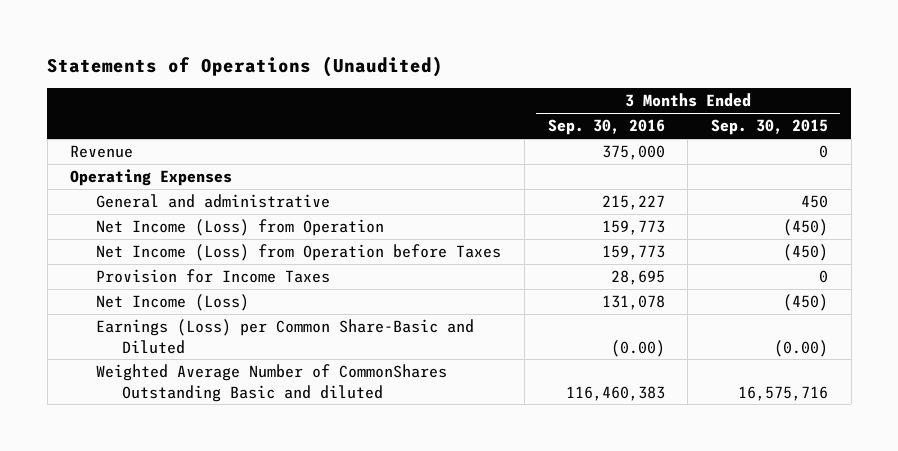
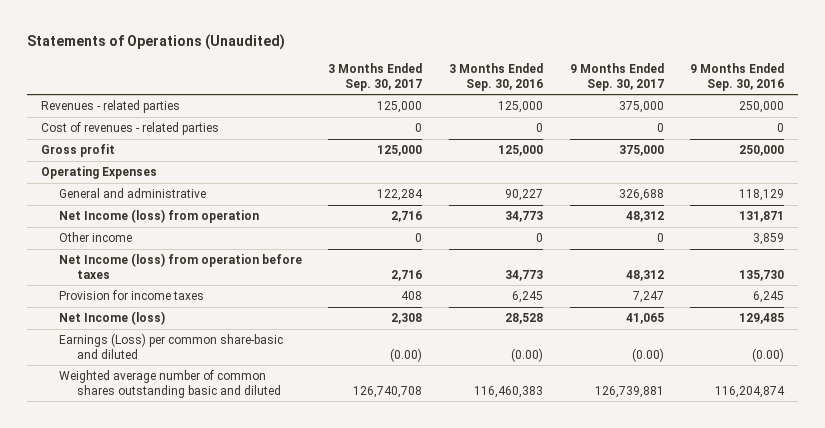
- | 3 Months Ended Sep. 30, 2016 | 3 Months Ended Sep. 30, 2015
+ | 3 Months Ended Sep. 30, 2017 | 3 Months Ended Sep. 30, 2016 | 9 Months Ended Sep. 30, 2017 | 9 Months Ended Sep. 30, 2016
- Revenue | 375,000 | 0
+ Revenues - related parties | 125,000 | 125,000 | 375,000 | 250,000
+ Cost of revenues - related parties | 0 | 0 | 0 | 0
+ Gross profit | 125,000 | 125,000 | 375,000 | 250,000
- General and administrative | 215,227 | 450
- Net Income (Loss) from Operation | 159,773 | (450)
- Net Income (Loss) from Operation before Taxes | 159,773 | (450)
- Provision for Income Taxes | 28,695 | 0
- Net Income (Loss) | 131,078 | (450)
- Earnings (Loss) per Common Share-Basic and Diluted | (0.00) | (0.00)
- Weighted Average Number of CommonShares Outstanding Basic and diluted | 116,460,383 | 16,575,716
+ General and administrative | 122,284 | 90,227 | 326,688 | 118,129
+ Net Income (loss) from operation | 2,716 | 34,773 | 48,312 | 131,871
+ Other income | 0 | 0 | 0 | 3,859
+ Net Income (loss) from operation before taxes | 2,716 | 34,773 | 48,312 | 135,730
+ Provision for income taxes | 408 | 6,245 | 7,247 | 6,245
+ Net Income (loss) | 2,308 | 28,528 | 41,065 | 129,485
+ Earnings (Loss) per common share-basic and diluted | (0.00) | (0.00) | (0.00) | (0.00)
+ Weighted average number of common shares outstanding basic and diluted | 126,740,708 | 116,460,383 | 126,739,881 | 116,204,874

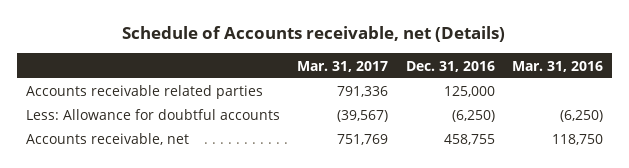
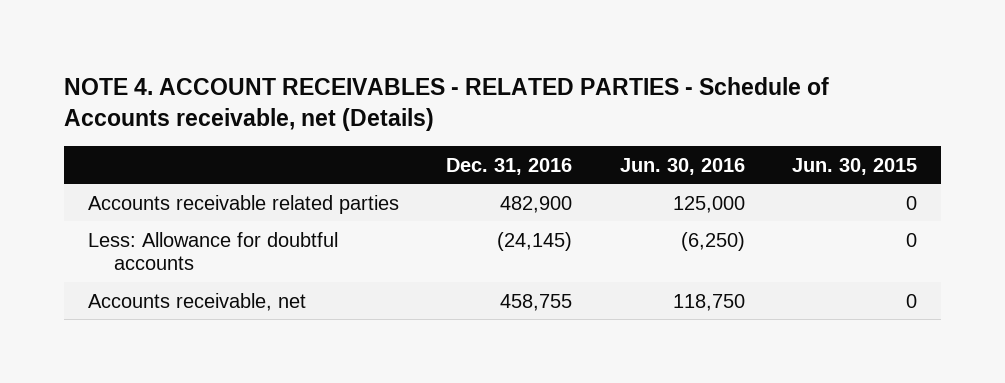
- Schedule of Accounts receivable, net (Details)
+ NOTE 4. ACCOUNT RECEIVABLES - RELATED PARTIES - Schedule of Accounts receivable, net (Details)
- | Mar. 31, 2017 | Dec. 31, 2016 | Mar. 31, 2016
+ | Dec. 31, 2016 | Jun. 30, 2016 | Jun. 30, 2015
- Accounts receivable related parties | 791,336 | 125,000 |
- Less: Allowance for doubtful accounts | (39,567) | (6,250) | (6,250)
+ Accounts receivable related parties | 482,900 | 125,000 | 0
+ Less: Allowance for doubtful accounts | (24,145) | (6,250) | 0

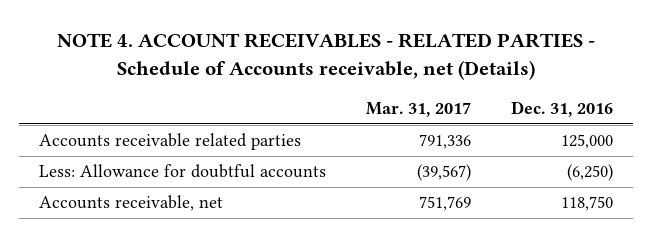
- | Dec. 31, 2016 | Jun. 30, 2016 | Jun. 30, 2015
+ | Mar. 31, 2017 | Dec. 31, 2016
- Accounts receivable related parties | 482,900 | 125,000 | 0
- Less: Allowance for doubtful accounts | (24,145) | (6,250) | 0
- Accounts receivable, net | 458,755 | 118,750 | 0
+ Accounts receivable related parties | 791,336 | 125,000
+ Less: Allowance for doubtful accounts | (39,567) | (6,250)
+ Accounts receivable, net | 751,769 | 118,750

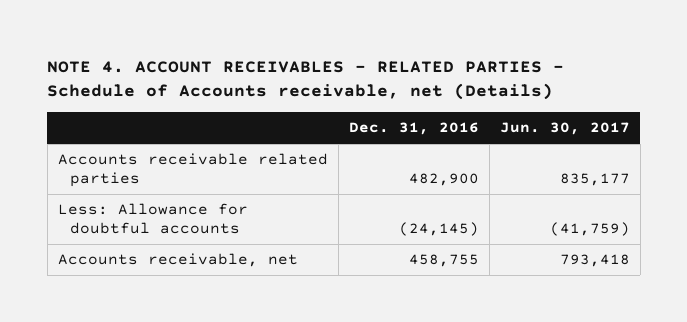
- | Mar. 31, 2017 | Dec. 31, 2016
+ | Dec. 31, 2016 | Jun. 30, 2017
- Accounts receivable related parties | 791,336 | 125,000
- Less: Allowance for doubtful accounts | (39,567) | (6,250)
- Accounts receivable, net | 751,769 | 118,750
+ Accounts receivable related parties | 482,900 | 835,177
+ Less: Allowance for doubtful accounts | (24,145) | (41,759)
+ Accounts receivable, net | 458,755 | 793,418

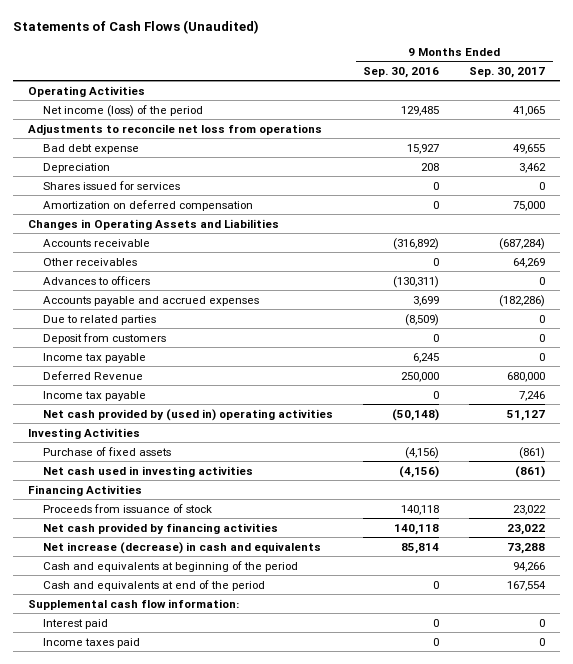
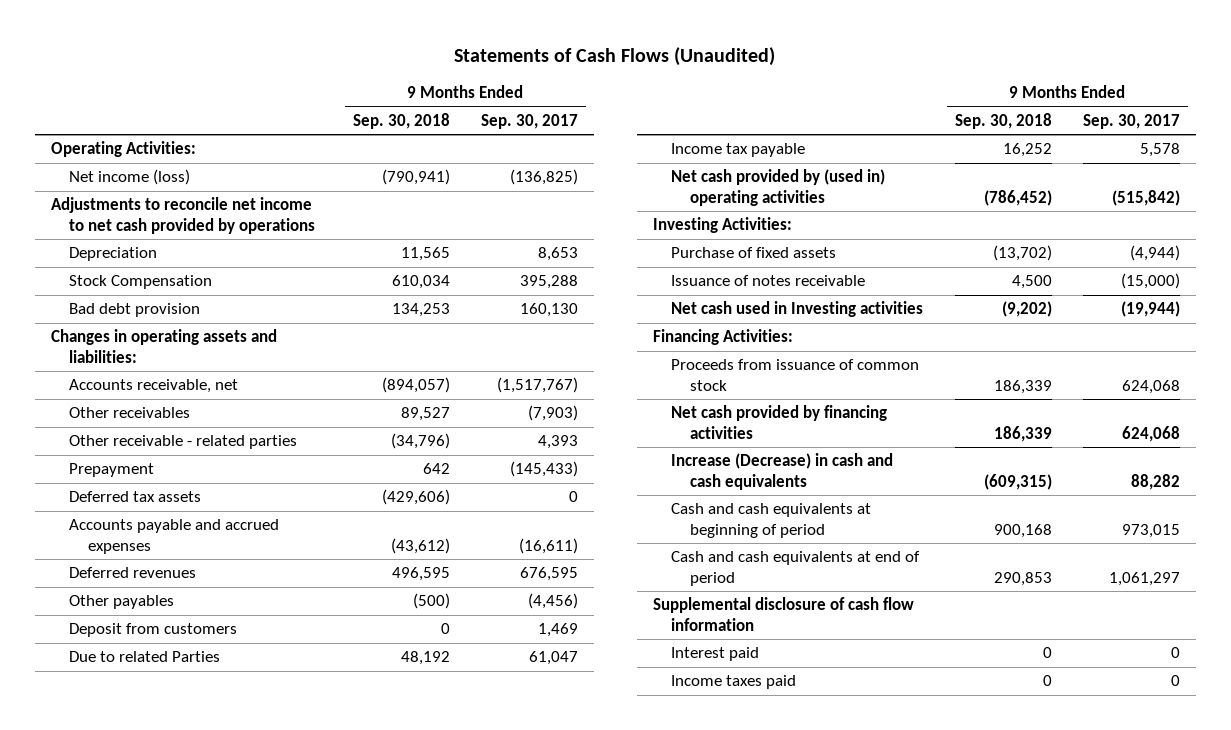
- | 9 Months Ended Sep. 30, 2016 | 9 Months Ended Sep. 30, 2017
+ | 9 Months Ended Sep. 30, 2018 | 9 Months Ended Sep. 30, 2017
- Operating Activities
- Net income (loss) of the period | 129,485 | 41,065
- Adjustments to reconcile net loss from operations
- Bad debt expense | 15,927 | 49,655
- Depreciation | 208 | 3,462
- Shares issued for services | 0 | 0
- Amortization on deferred compensation | 0 | 75,000
- Changes in Operating Assets and Liabilities
- Accounts receivable | (316,892) | (687,284)
- Other receivables | 0 | 64,269
- Advances to officers | (130,311) | 0
- Accounts payable and accrued expenses | 3,699 | (182,286)
- Due to related parties | (8,509) | 0
- Deposit from customers | 0 | 0
- Income tax payable | 6,245 | 0
- Deferred Revenue | 250,000 | 680,000
- Income tax payable | 0 | 7,246
- Net cash provided by (used in) operating activities | (50,148) | 51,127
- Investing Activities
- Purchase of fixed assets | (4,156) | (861)
- Net cash used in investing activities | (4,156) | (861)
- Financing Activities
- Proceeds from issuance of stock | 140,118 | 23,022
- Net cash provided by financing activities | 140,118 | 23,022
- Net increase (decrease) in cash and equivalents | 85,814 | 73,288
- Cash and equivalents at beginning of the period | | 94,266
- Cash and equivalents at end of the period | 0 | 167,554
- Supplemental cash flow information:
+ Operating Activities:
+ Net income (loss) | (790,941) | (136,825)
+ Adjustments to reconcile net income to net cash provided by operations
+ Depreciation | 11,565 | 8,653
+ Stock Compensation | 610,034 | 395,288
+ Bad debt provision | 134,253 | 160,130
+ Changes in operating assets and liabilities:
+ Accounts receivable, net | (894,057) | (1,517,767)
+ Other receivables | 89,527 | (7,903)
+ Other receivable - related parties | (34,796) | 4,393
+ Prepayment | 642 | (145,433)
+ Deferred tax assets | (429,606) | 0
+ Accounts payable and accrued expenses | (43,612) | (16,611)
+ Deferred revenues | 496,595 | 676,595
+ Other payables | (500) | (4,456)
+ Deposit from customers | 0 | 1,469
+ Due to related Parties | 48,192 | 61,047
+ Income tax payable | 16,252 | 5,578
+ Net cash provided by (used in) operating activities | (786,452) | (515,842)
+ Investing Activities:
+ Purchase of fixed assets | (13,702) | (4,944)
+ Issuance of notes receivable | 4,500 | (15,000)
+ Net cash used in Investing activities | (9,202) | (19,944)
+ Financing Activities:
+ Proceeds from issuance of common stock | 186,339 | 624,068
+ Net cash provided by financing activities | 186,339 | 624,068
+ Increase (Decrease) in cash and cash equivalents | (609,315) | 88,282
+ Cash and cash equivalents at beginning of period | 900,168 | 973,015
+ Cash and cash equivalents at end of period | 290,853 | 1,061,297
+ Supplemental disclosure of cash flow information

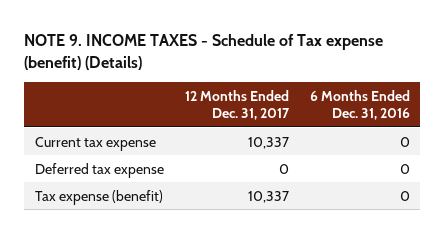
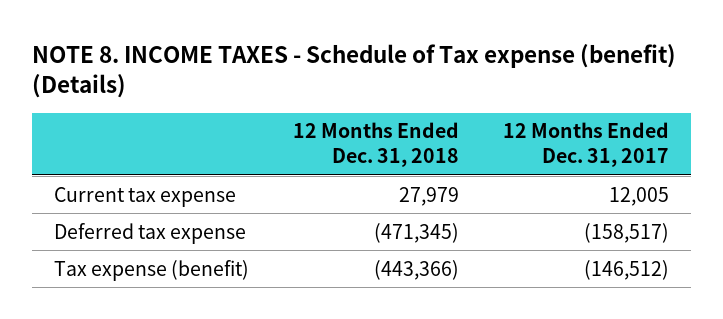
- NOTE 9. INCOME TAXES - Schedule of Tax expense (benefit) (Details)
+ NOTE 8. INCOME TAXES - Schedule of Tax expense (benefit) (Details)
- | 12 Months Ended Dec. 31, 2017 | 6 Months Ended Dec. 31, 2016
+ | 12 Months Ended Dec. 31, 2018 | 12 Months Ended Dec. 31, 2017
- Current tax expense | 10,337 | 0
- Deferred tax expense | 0 | 0
- Tax expense (benefit) | 10,337 | 0
+ Current tax expense | 27,979 | 12,005
+ Deferred tax expense | (471,345) | (158,517)
+ Tax expense (benefit) | (443,366) | (146,512)

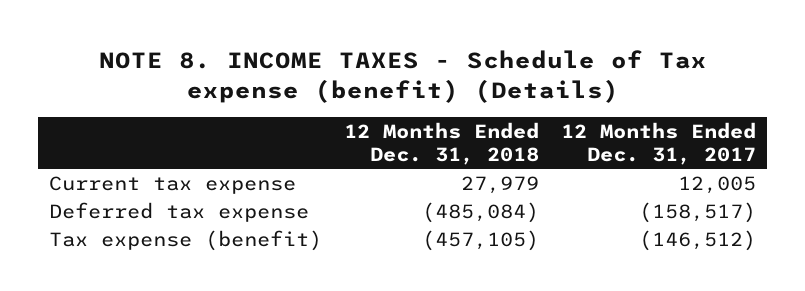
- Deferred tax expense | (471,345) | (158,517)
- Tax expense (benefit) | (443,366) | (146,512)
+ Deferred tax expense | (485,084) | (158,517)
+ Tax expense (benefit) | (457,105) | (146,512)

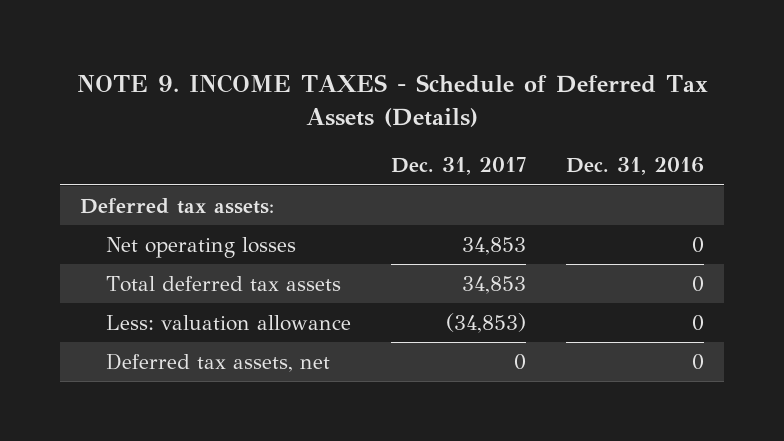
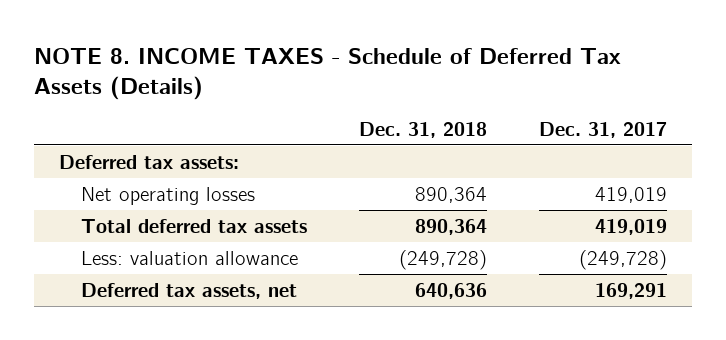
- NOTE 9. INCOME TAXES - Schedule of Deferred Tax Assets (Details)
+ NOTE 8. INCOME TAXES - Schedule of Deferred Tax Assets (Details)
- | Dec. 31, 2017 | Dec. 31, 2016
+ | Dec. 31, 2018 | Dec. 31, 2017
- Net operating losses | 34,853 | 0
- Total deferred tax assets | 34,853 | 0
- Less: valuation allowance | (34,853) | 0
- Deferred tax assets, net | 0 | 0
+ Net operating losses | 890,364 | 419,019
+ Total deferred tax assets | 890,364 | 419,019
+ Less: valuation allowance | (249,728) | (249,728)
+ Deferred tax assets, net | 640,636 | 169,291

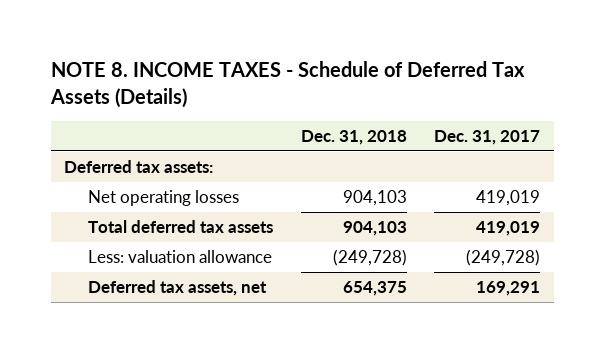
- Net operating losses | 890,364 | 419,019
- Total deferred tax assets | 890,364 | 419,019
+ Net operating losses | 904,103 | 419,019
+ Total deferred tax assets | 904,103 | 419,019
- Deferred tax assets, net | 640,636 | 169,291
+ Deferred tax assets, net | 654,375 | 169,291

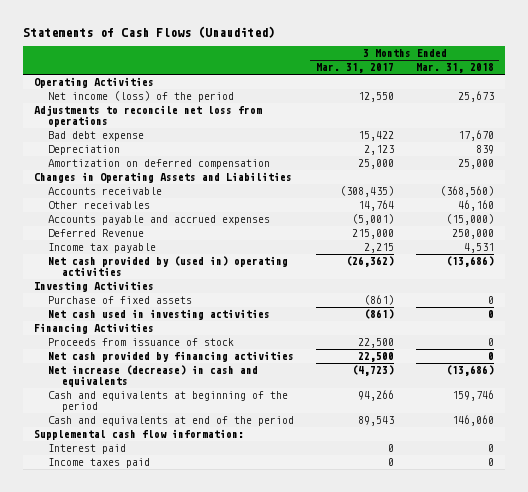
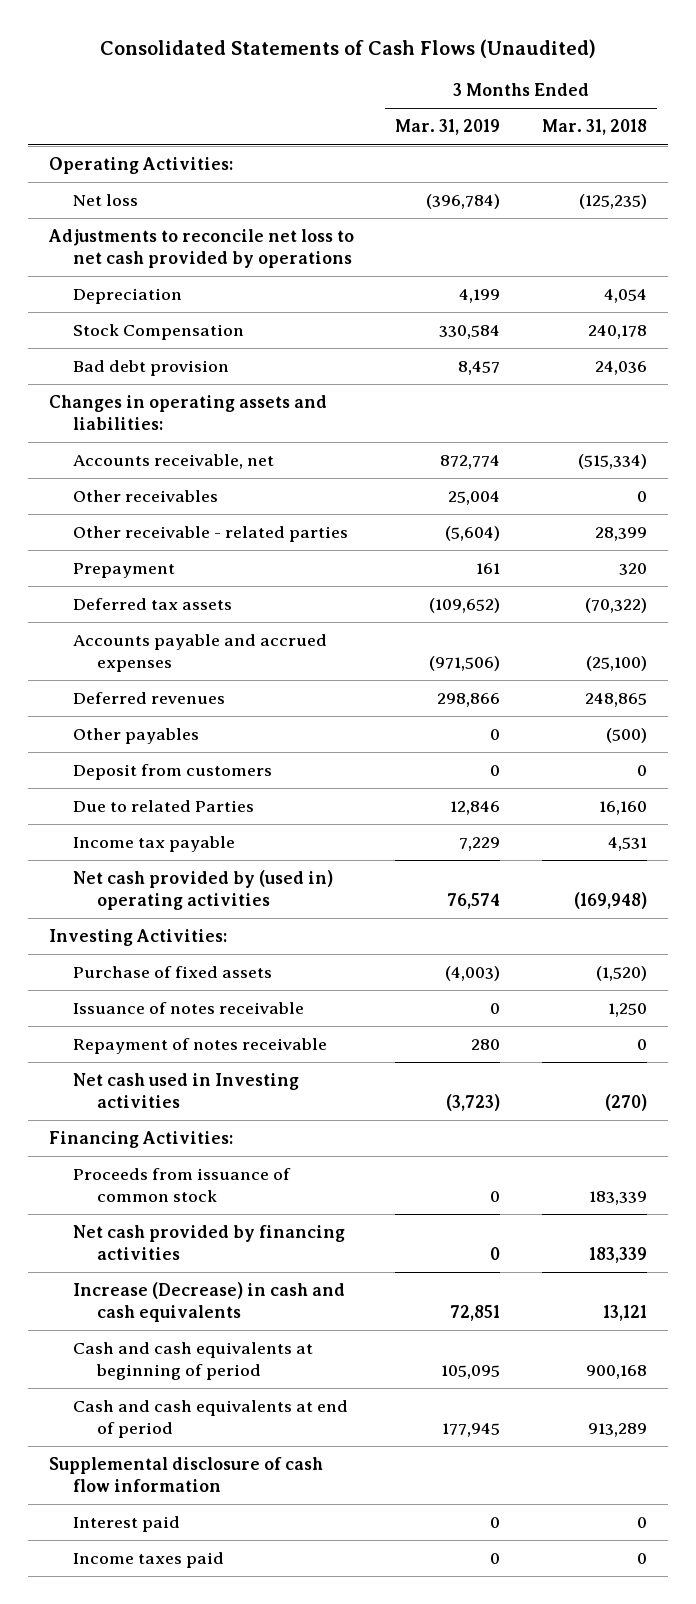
- Statements of Cash Flows (Unaudited)
+ Consolidated Statements of Cash Flows (Unaudited)
- | 3 Months Ended Mar. 31, 2017 | 3 Months Ended Mar. 31, 2018
+ | 3 Months Ended Mar. 31, 2019 | 3 Months Ended Mar. 31, 2018
- Operating Activities
- Net income (loss) of the period | 12,550 | 25,673
- Adjustments to reconcile net loss from operations
- Bad debt expense | 15,422 | 17,670
- Depreciation | 2,123 | 839
- Amortization on deferred compensation | 25,000 | 25,000
- Changes in Operating Assets and Liabilities
- Accounts receivable | (308,435) | (368,560)
- Other receivables | 14,764 | 46,160
- Accounts payable and accrued expenses | (5,001) | (15,000)
- Deferred Revenue | 215,000 | 250,000
+ Operating Activities:
+ Net loss | (396,784) | (125,235)
+ Adjustments to reconcile net loss to net cash provided by operations
+ Depreciation | 4,199 | 4,054
+ Stock Compensation | 330,584 | 240,178
+ Bad debt provision | 8,457 | 24,036
+ Changes in operating assets and liabilities:
+ Accounts receivable, net | 872,774 | (515,334)
+ Other receivables | 25,004 | 0
+ Other receivable - related parties | (5,604) | 28,399
+ Prepayment | 161 | 320
+ Deferred tax assets | (109,652) | (70,322)
+ Accounts payable and accrued expenses | (971,506) | (25,100)
+ Deferred revenues | 298,866 | 248,865
+ Other payables | 0 | (500)
+ Deposit from customers | 0 | 0
+ Due to related Parties | 12,846 | 16,160
- Net cash provided by (used in) operating activities | (26,362) | (13,686)
- Investing Activities
- Purchase of fixed assets | (861) | 0
- Net cash used in investing activities | (861) | 0
- Financing Activities
- Proceeds from issuance of stock | 22,500 | 0
- Net cash provided by financing activities | 22,500 | 0
- Net increase (decrease) in cash and equivalents | (4,723) | (13,686)
- Cash and equivalents at beginning of the period | 94,266 | 159,746
- Cash and equivalents at end of the period | 89,543 | 146,060
- Supplemental cash flow information:
+ Net cash provided by (used in) operating activities | 76,574 | (169,948)
+ Investing Activities:
+ Purchase of fixed assets | (4,003) | (1,520)
+ Issuance of notes receivable | 0 | 1,250
+ Repayment of notes receivable | 280 | 0
+ Net cash used in Investing activities | (3,723) | (270)
+ Financing Activities:
+ Proceeds from issuance of common stock | 0 | 183,339
+ Net cash provided by financing activities | 0 | 183,339
+ Increase (Decrease) in cash and cash equivalents | 72,851 | 13,121
+ Cash and cash equivalents at beginning of period | 105,095 | 900,168
+ Cash and cash equivalents at end of period | 177,945 | 913,289
+ Supplemental disclosure of cash flow information

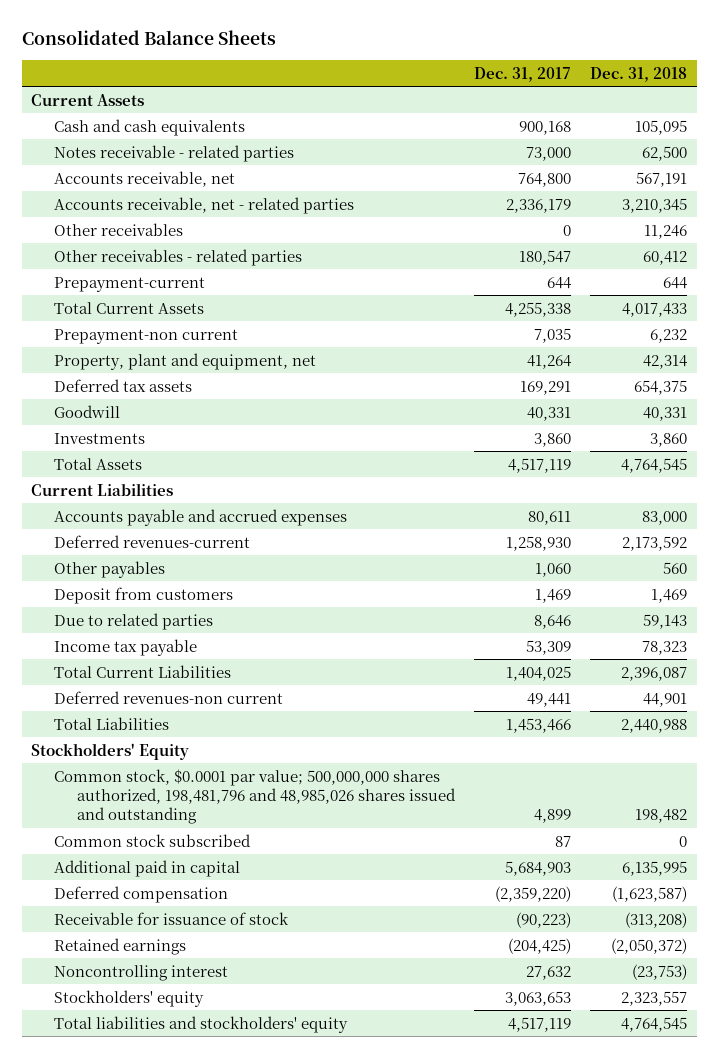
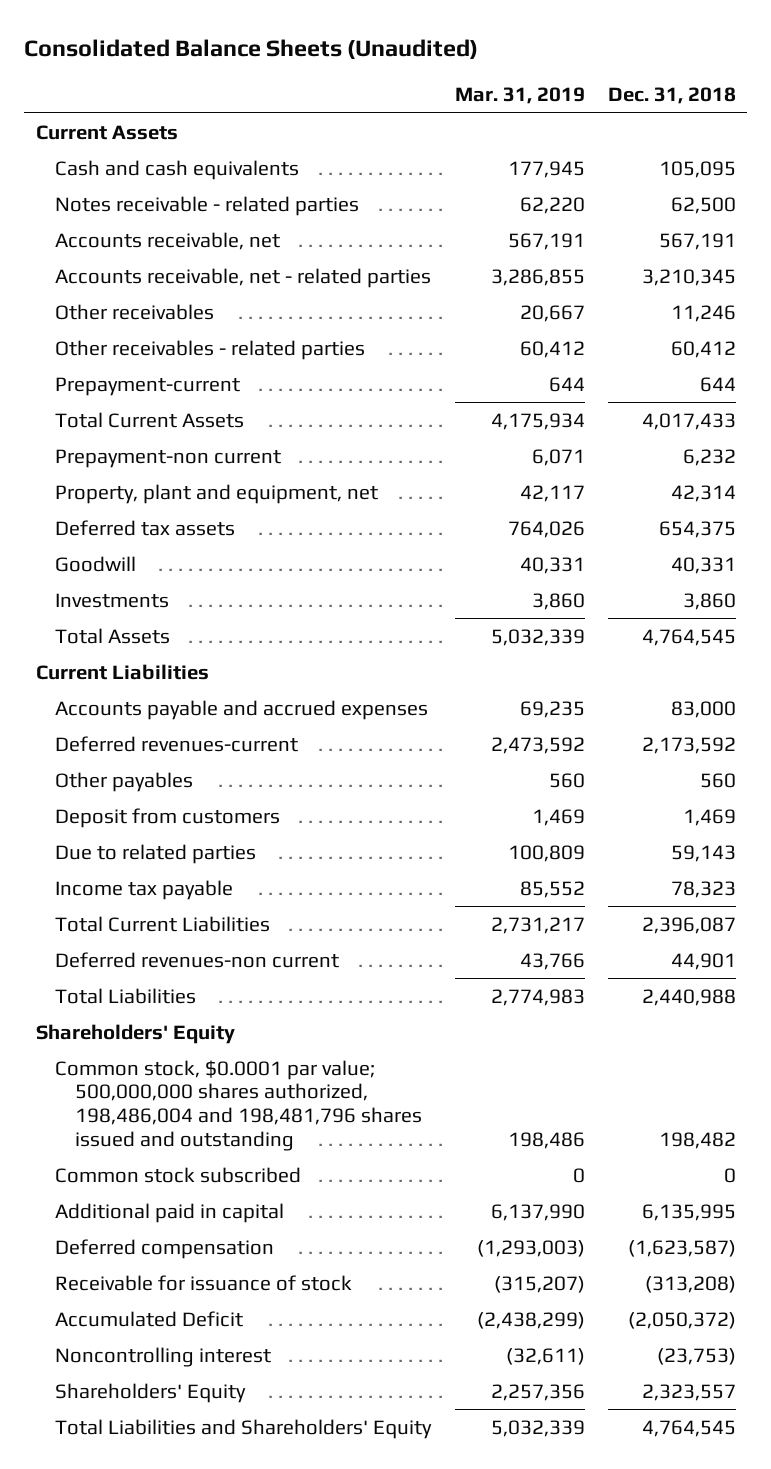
- Consolidated Balance Sheets
+ Consolidated Balance Sheets (Unaudited)
- | Dec. 31, 2017 | Dec. 31, 2018
+ | Mar. 31, 2019 | Dec. 31, 2018
- Stockholders' Equity
- Common stock, $0.0001 par value; 500,000,000 shares authorized, 198,481,796 and 48,985,026 shares issued and outstanding | 4,899 | 198,482
+ Shareholders' Equity
+ Common stock, $0.0001 par value; 500,000,000 shares authorized, 198,486,004 and 198,481,796 shares issued and outstanding | 198,486 | 198,482
- Retained earnings | (204,425) | (2,050,372)
+ Accumulated Deficit | (2,438,299) | (2,050,372)
- Stockholders' equity | 3,063,653 | 2,323,557
- Total liabilities and stockholders' equity | 4,517,119 | 4,764,545
+ Shareholders' Equity | 2,257,356 | 2,323,557
+ Total Liabilities and Shareholders' Equity | 5,032,339 | 4,764,545

